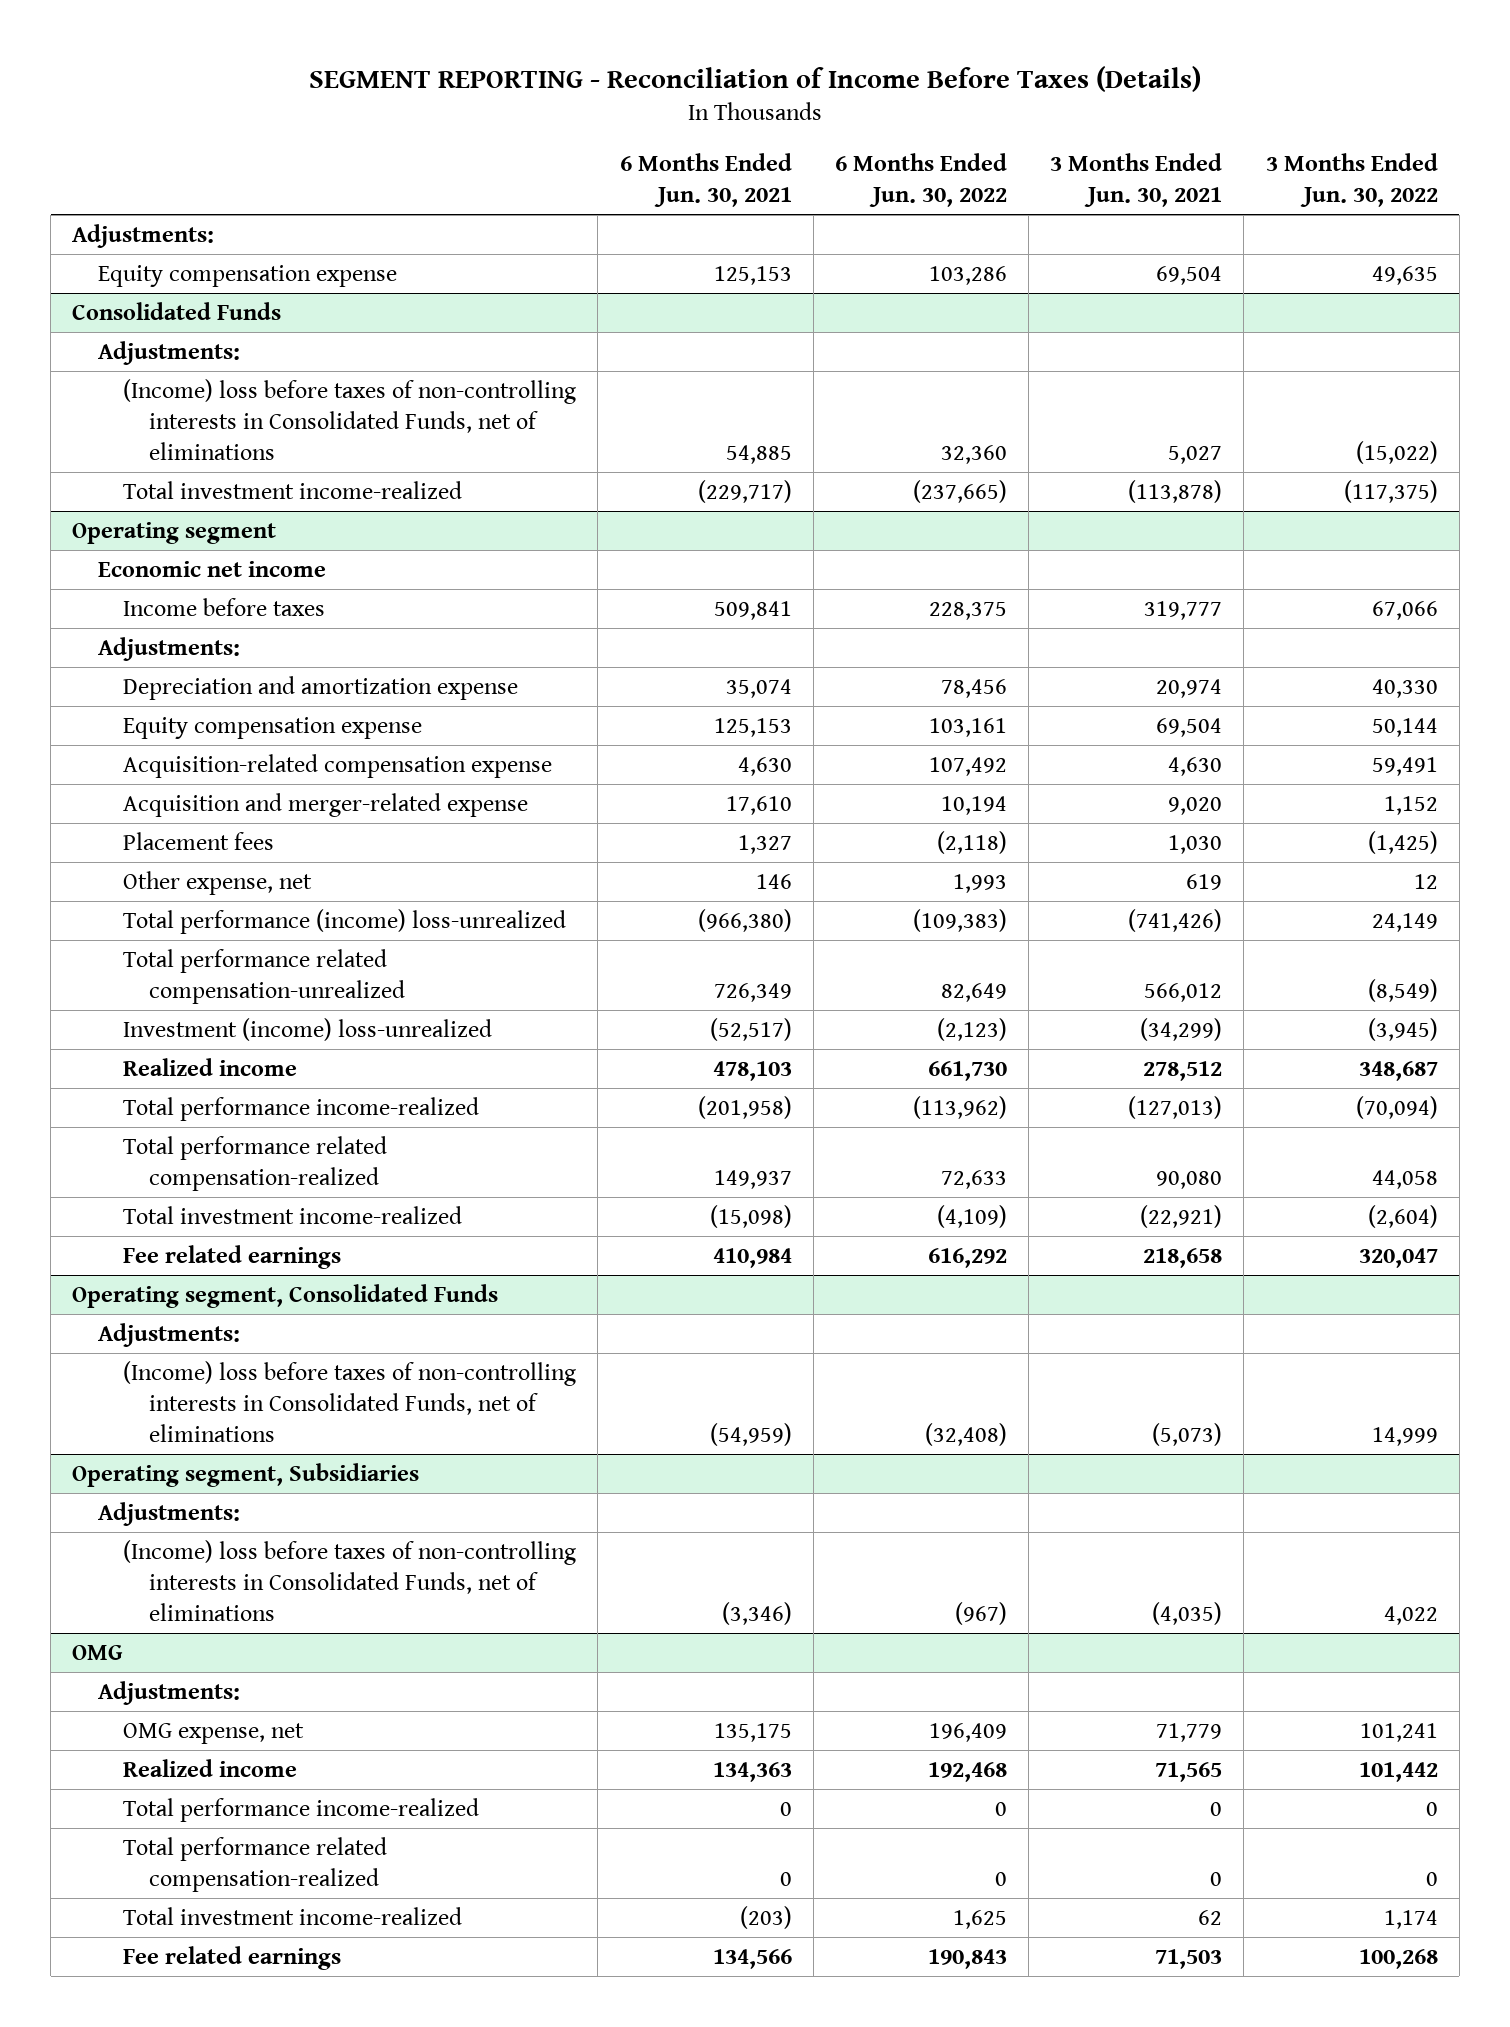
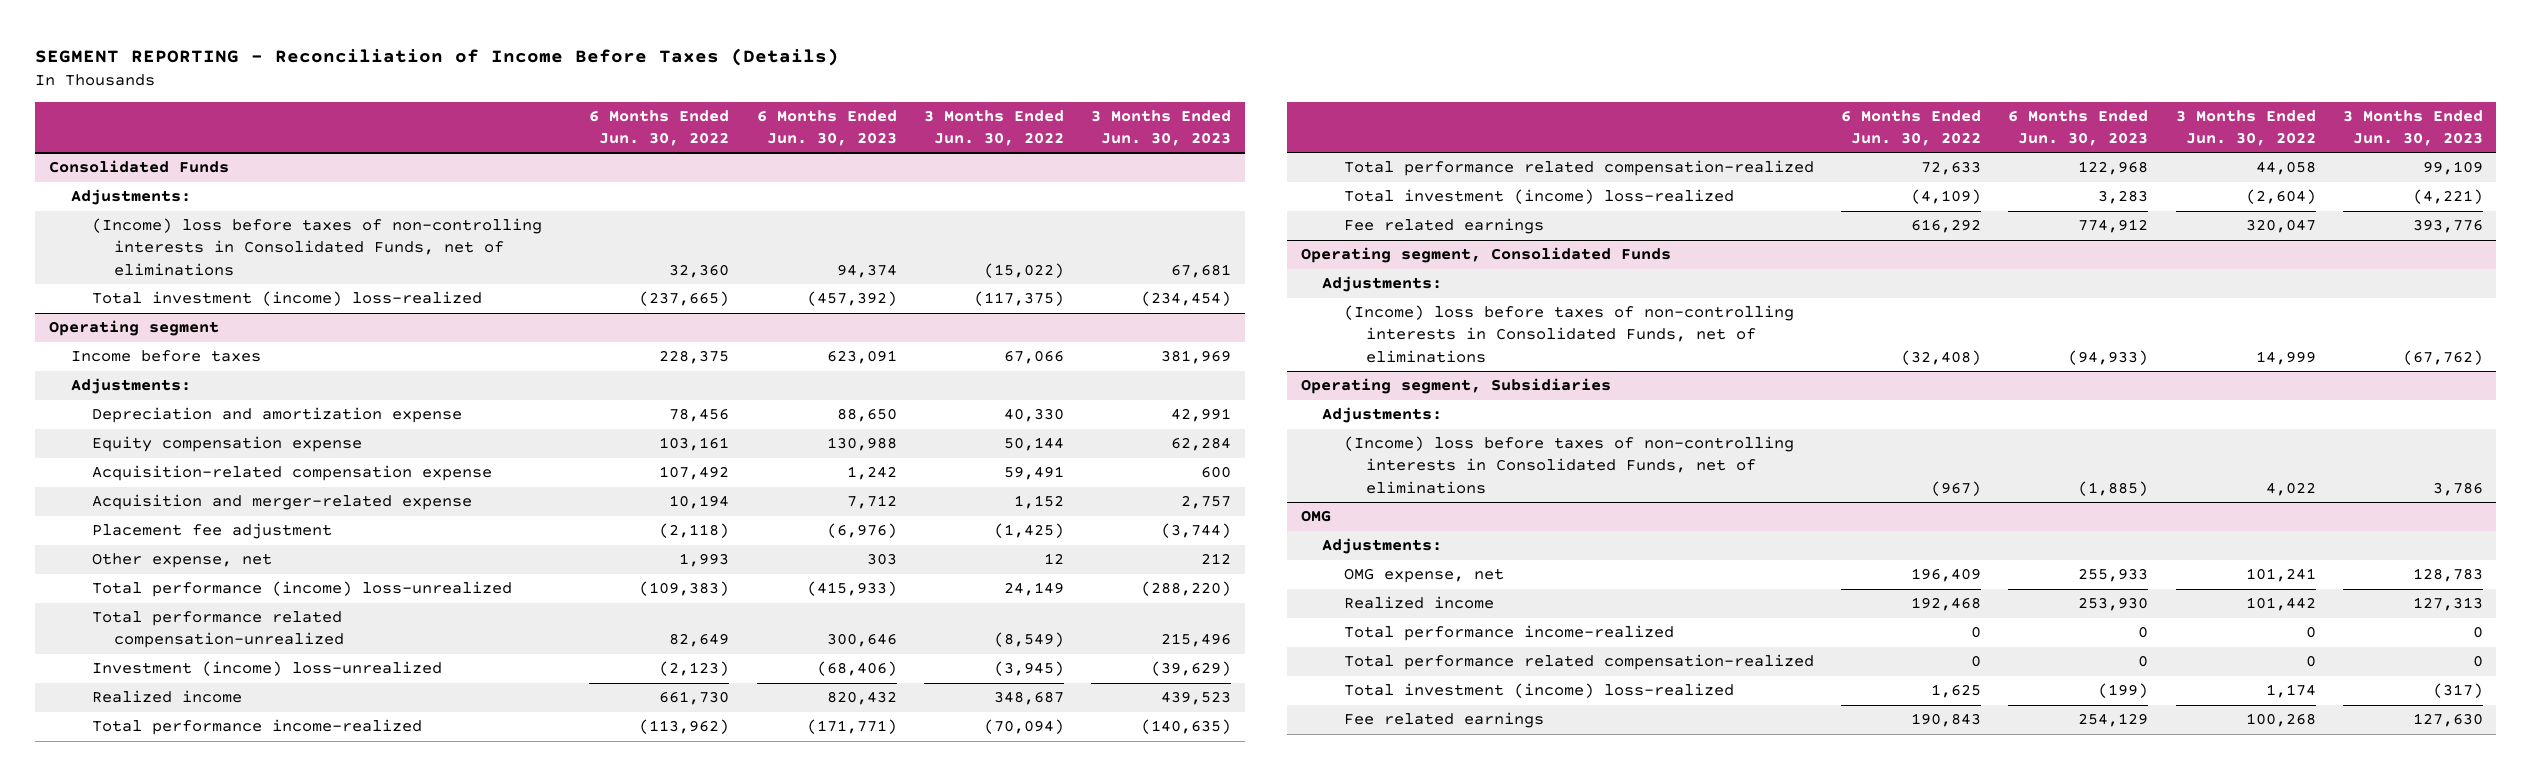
- | 6 Months Ended Jun. 30, 2021 | 6 Months Ended Jun. 30, 2022 | 3 Months Ended Jun. 30, 2021 | 3 Months Ended Jun. 30, 2022
+ | 6 Months Ended Jun. 30, 2022 | 6 Months Ended Jun. 30, 2023 | 3 Months Ended Jun. 30, 2022 | 3 Months Ended Jun. 30, 2023
- Adjustments:
- Equity compensation expense | 125,153 | 103,286 | 69,504 | 49,635
@ Consolidated Funds
- Total investment income-realized | (229,717) | (237,665) | (113,878) | (117,375)
+ Total investment (income) loss-realized | (237,665) | (457,392) | (117,375) | (234,454)
@ Operating segment
- Economic net income
- Placement fees | 1,327 | (2,118) | 1,030 | (1,425)
+ Placement fee adjustment | (2,118) | (6,976) | (1,425) | (3,744)
- Total investment income-realized | (15,098) | (4,109) | (22,921) | (2,604)
+ Total investment (income) loss-realized | (4,109) | 3,283 | (2,604) | (4,221)
@ OMG
- Total investment income-realized | (203) | 1,625 | 62 | 1,174
+ Total investment (income) loss-realized | 1,625 | (199) | 1,174 | (317)

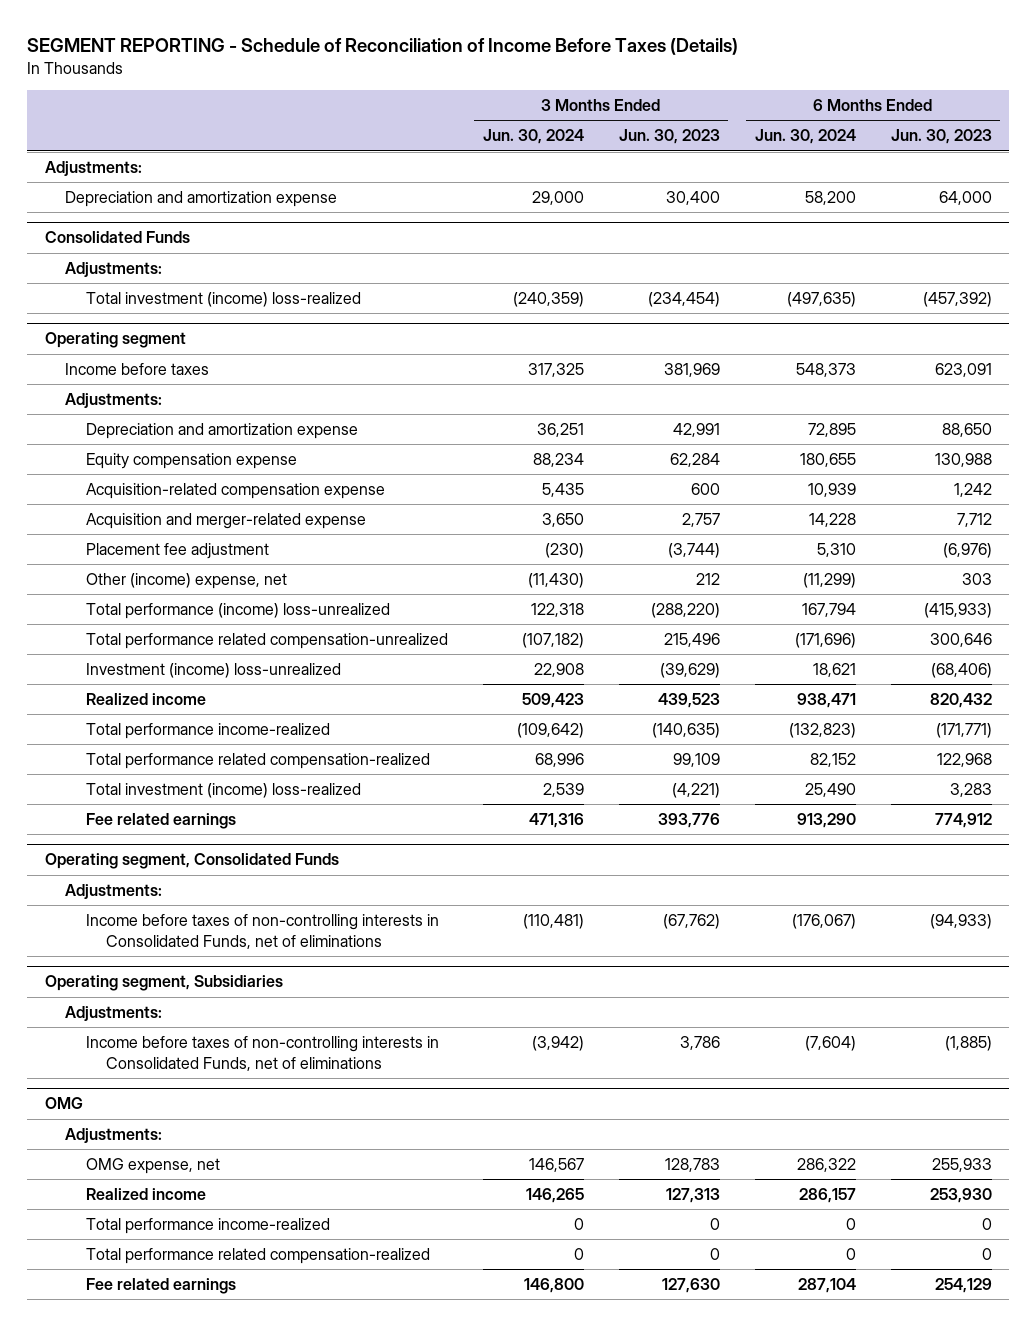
- SEGMENT REPORTING - Reconciliation of Income Before Taxes (Details)
+ SEGMENT REPORTING - Schedule of Reconciliation of Income Before Taxes (Details)
- | 6 Months Ended Jun. 30, 2022 | 6 Months Ended Jun. 30, 2023 | 3 Months Ended Jun. 30, 2022 | 3 Months Ended Jun. 30, 2023
+ | 3 Months Ended Jun. 30, 2024 | 3 Months Ended Jun. 30, 2023 | 6 Months Ended Jun. 30, 2024 | 6 Months Ended Jun. 30, 2023
+ Adjustments:
+ Depreciation and amortization expense | 29,000 | 30,400 | 58,200 | 64,000
@ Consolidated Funds
- (Income) loss before taxes of non-controlling interests in Consolidated Funds, net of eliminations | 32,360 | 94,374 | (15,022) | 67,681
@ Operating segment
- Other expense, net | 1,993 | 303 | 12 | 212
+ Other (income) expense, net | (11,430) | 212 | (11,299) | 303
@ Operating segment, Consolidated Funds
- (Income) loss before taxes of non-controlling interests in Consolidated Funds, net of eliminations | (32,408) | (94,933) | 14,999 | (67,762)
+ Income before taxes of non-controlling interests in Consolidated Funds, net of eliminations | (110,481) | (67,762) | (176,067) | (94,933)
@ Operating segment, Subsidiaries
- (Income) loss before taxes of non-controlling interests in Consolidated Funds, net of eliminations | (967) | (1,885) | 4,022 | 3,786
+ Income before taxes of non-controlling interests in Consolidated Funds, net of eliminations | (3,942) | 3,786 | (7,604) | (1,885)
@ OMG
- Total investment (income) loss-realized | 1,625 | (199) | 1,174 | (317)

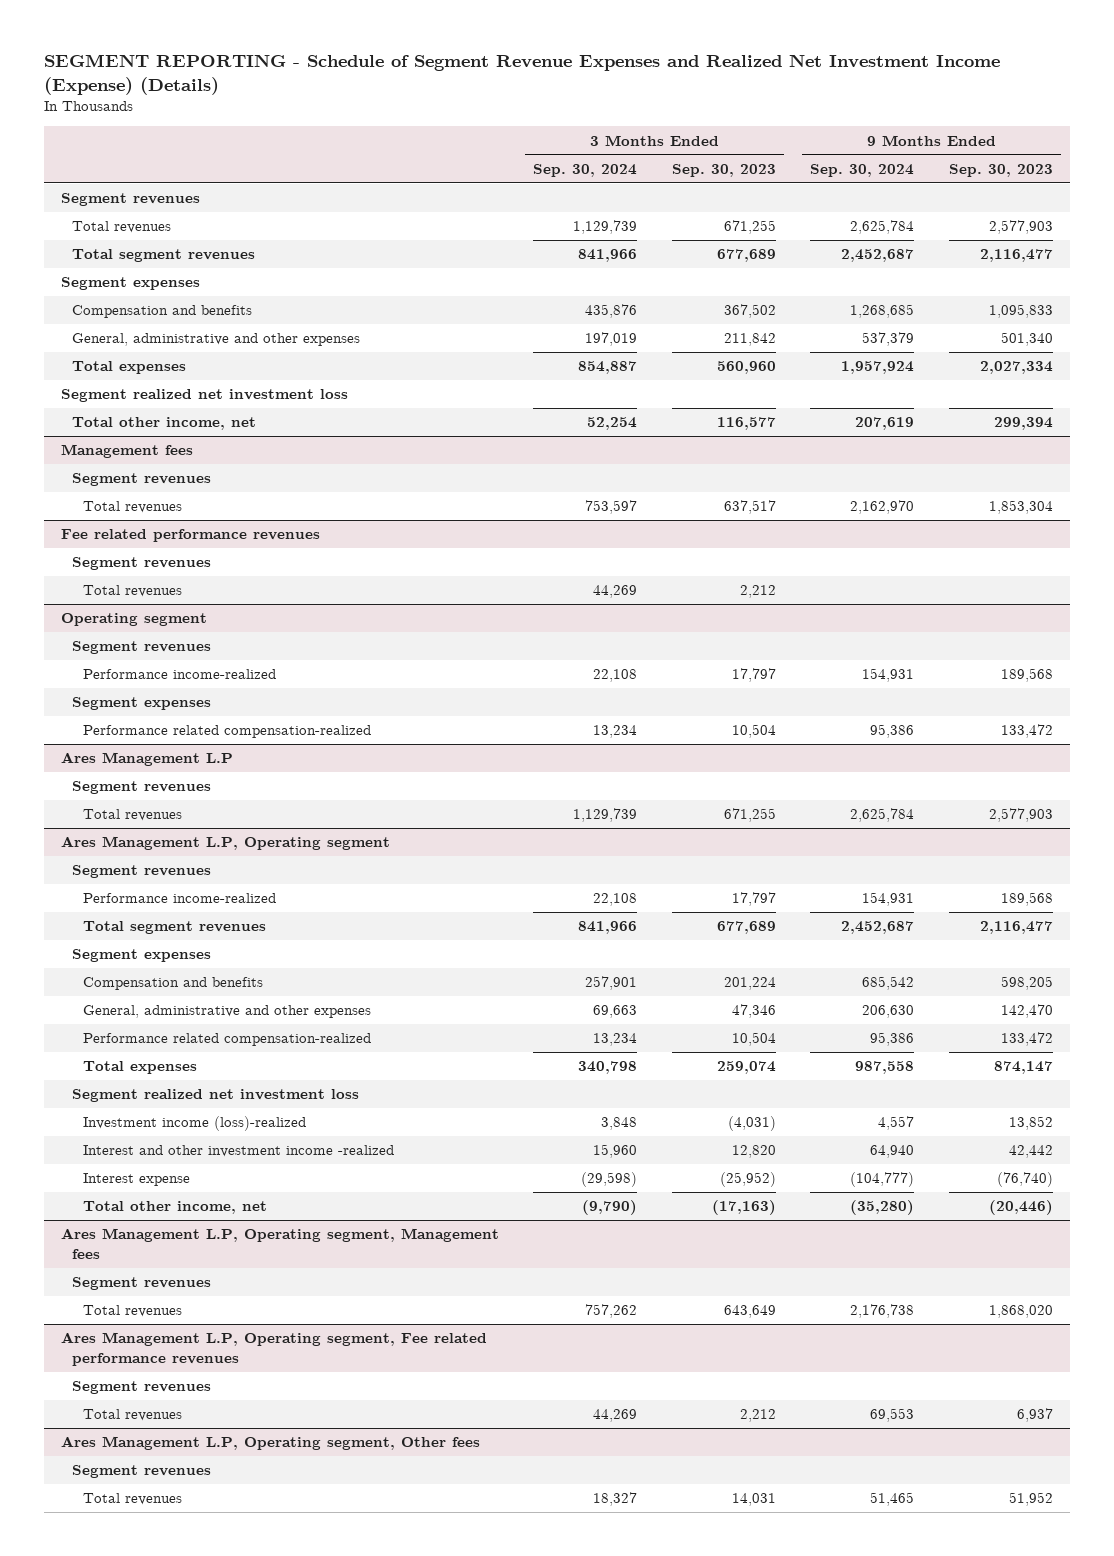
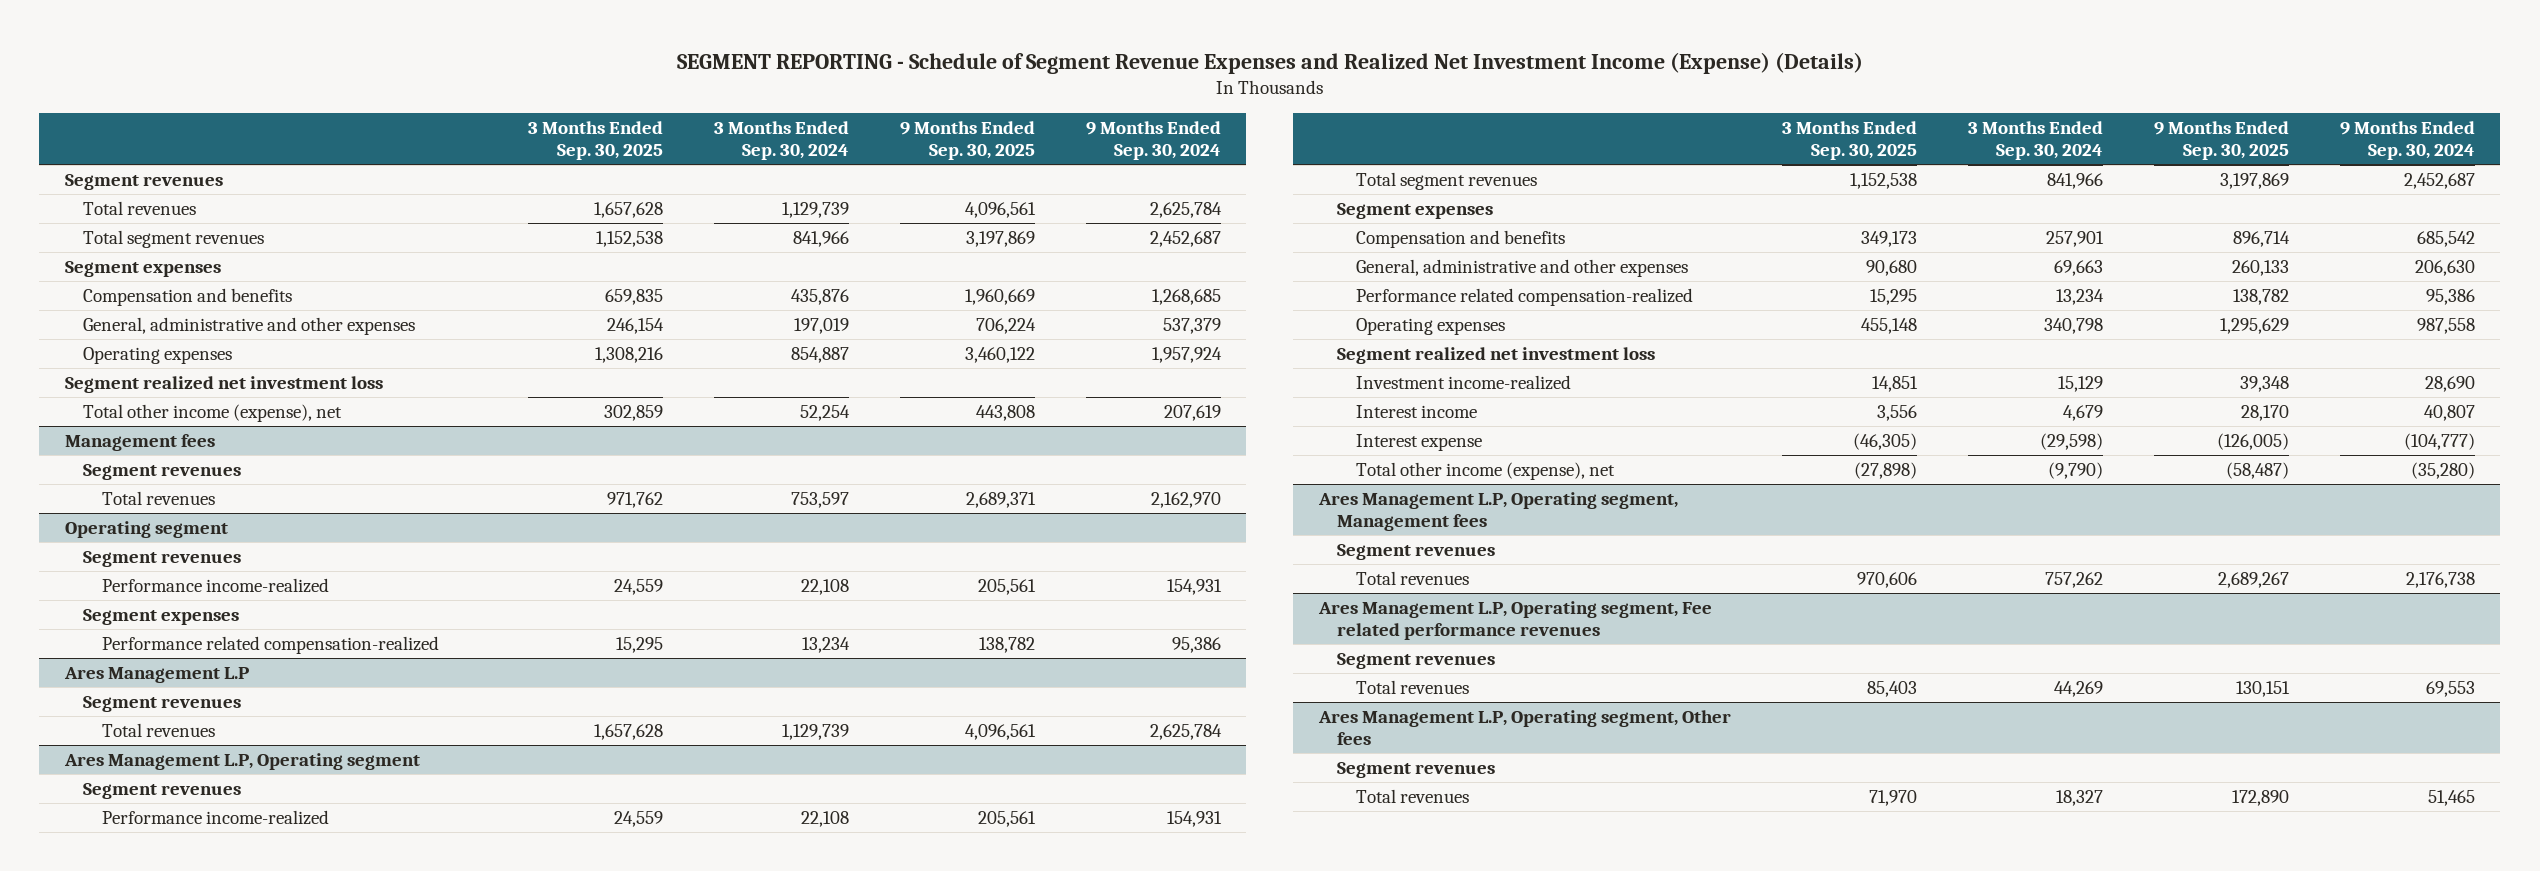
- | 3 Months Ended Sep. 30, 2024 | 3 Months Ended Sep. 30, 2023 | 9 Months Ended Sep. 30, 2024 | 9 Months Ended Sep. 30, 2023
+ | 3 Months Ended Sep. 30, 2025 | 3 Months Ended Sep. 30, 2024 | 9 Months Ended Sep. 30, 2025 | 9 Months Ended Sep. 30, 2024
- Total expenses | 854,887 | 560,960 | 1,957,924 | 2,027,334
+ Operating expenses | 1,308,216 | 854,887 | 3,460,122 | 1,957,924
- Total other income, net | 52,254 | 116,577 | 207,619 | 299,394
+ Total other income (expense), net | 302,859 | 52,254 | 443,808 | 207,619
- Fee related performance revenues
- Segment revenues
- Total revenues | 44,269 | 2,212 | |
@ Ares Management L.P, Operating segment
- Total expenses | 340,798 | 259,074 | 987,558 | 874,147
+ Operating expenses | 455,148 | 340,798 | 1,295,629 | 987,558
- Investment income (loss)-realized | 3,848 | (4,031) | 4,557 | 13,852
- Interest and other investment income -realized | 15,960 | 12,820 | 64,940 | 42,442
+ Investment income-realized | 14,851 | 15,129 | 39,348 | 28,690
+ Interest income | 3,556 | 4,679 | 28,170 | 40,807
- Total other income, net | (9,790) | (17,163) | (35,280) | (20,446)
+ Total other income (expense), net | (27,898) | (9,790) | (58,487) | (35,280)

